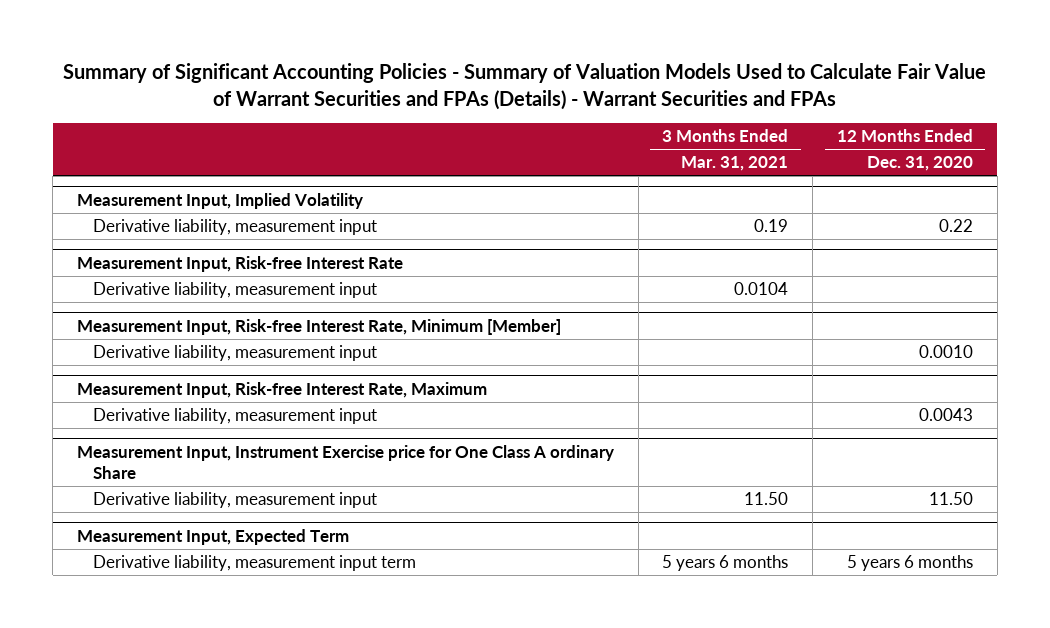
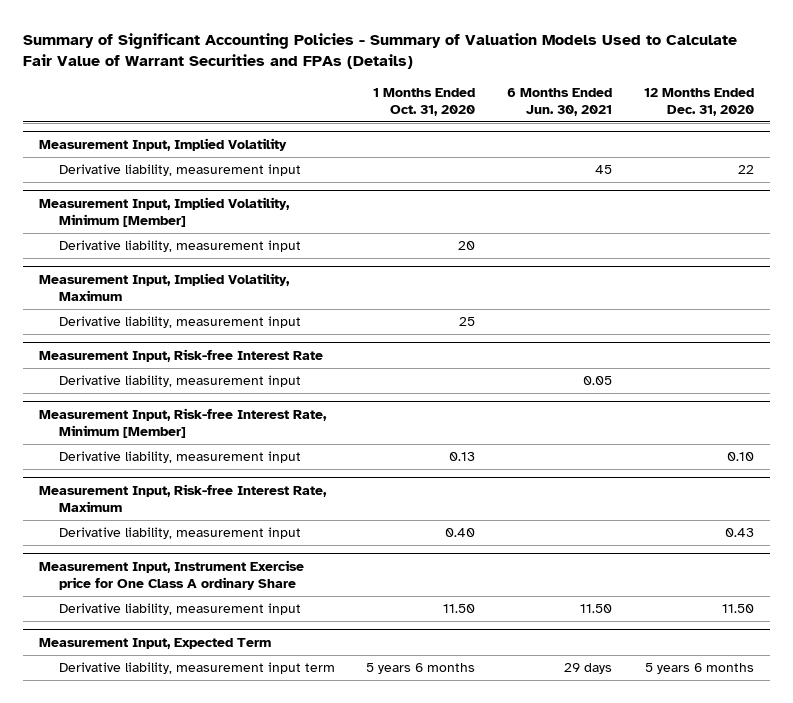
- Summary of Significant Accounting Policies - Summary of Valuation Models Used to Calculate Fair Value of Warrant Securities and FPAs (Details) - Warrant Securities and FPAs
+ Summary of Significant Accounting Policies - Summary of Valuation Models Used to Calculate Fair Value of Warrant Securities and FPAs (Details)
- | 3 Months Ended Mar. 31, 2021 | 12 Months Ended Dec. 31, 2020
+ | 1 Months Ended Oct. 31, 2020 | 6 Months Ended Jun. 30, 2021 | 12 Months Ended Dec. 31, 2020
@ Measurement Input, Implied Volatility
- Derivative liability, measurement input | 0.19 | 0.22
+ Derivative liability, measurement input | | 45 | 22
+ Measurement Input, Implied Volatility, Minimum [Member]
+ Derivative liability, measurement input | 20 | |
+ Measurement Input, Implied Volatility, Maximum
+ Derivative liability, measurement input | 25 | |
@ Measurement Input, Risk-free Interest Rate, Minimum [Member]
- Derivative liability, measurement input | | 0.0010
+ Derivative liability, measurement input | 0.13 | | 0.10
@ Measurement Input, Risk-free Interest Rate, Maximum
- Derivative liability, measurement input | | 0.0043
+ Derivative liability, measurement input | 0.40 | | 0.43

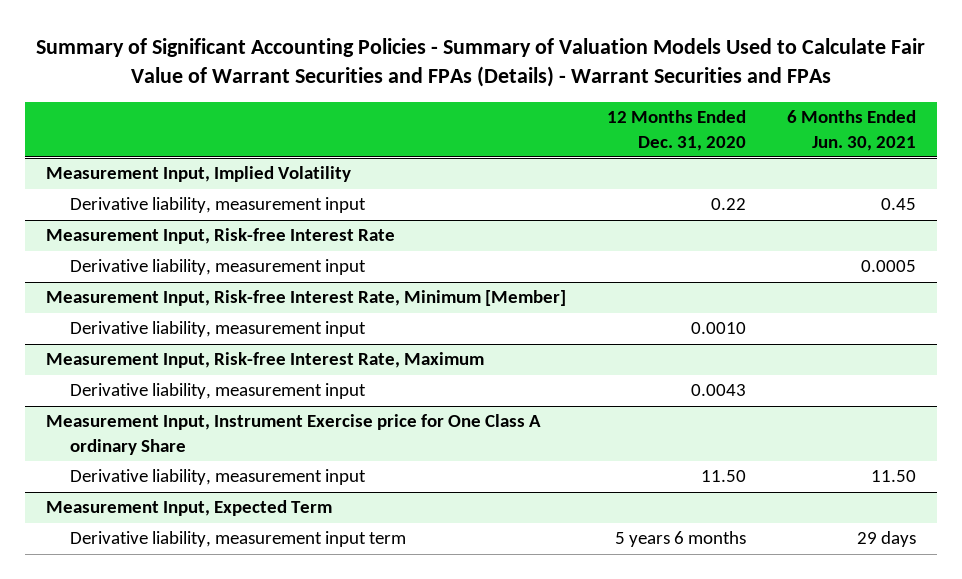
- Summary of Significant Accounting Policies - Summary of Valuation Models Used to Calculate Fair Value of Warrant Securities and FPAs (Details)
+ Summary of Significant Accounting Policies - Summary of Valuation Models Used to Calculate Fair Value of Warrant Securities and FPAs (Details) - Warrant Securities and FPAs
- | 1 Months Ended Oct. 31, 2020 | 6 Months Ended Jun. 30, 2021 | 12 Months Ended Dec. 31, 2020
+ | 12 Months Ended Dec. 31, 2020 | 6 Months Ended Jun. 30, 2021
@ Measurement Input, Implied Volatility
- Derivative liability, measurement input | | 45 | 22
- Measurement Input, Implied Volatility, Minimum [Member]
- Derivative liability, measurement input | 20 | |
- Measurement Input, Implied Volatility, Maximum
- Derivative liability, measurement input | 25 | |
@ Measurement Input, Implied Volatility
+ Derivative liability, measurement input | 0.22 | 0.45
@ Measurement Input, Risk-free Interest Rate
- Derivative liability, measurement input | | 0.05 |
+ Derivative liability, measurement input | | 0.0005
@ Measurement Input, Risk-free Interest Rate, Minimum [Member]
- Derivative liability, measurement input | 0.13 | | 0.10
+ Derivative liability, measurement input | 0.0010 |
@ Measurement Input, Risk-free Interest Rate, Maximum
- Derivative liability, measurement input | 0.40 | | 0.43
+ Derivative liability, measurement input | 0.0043 |

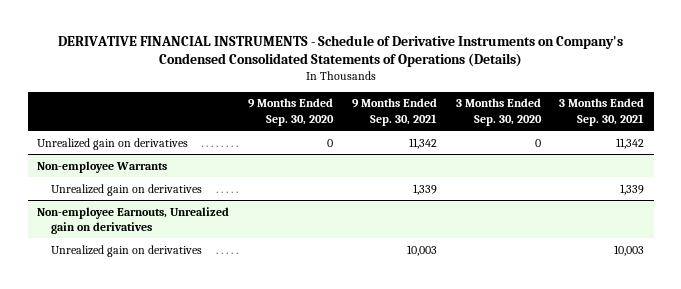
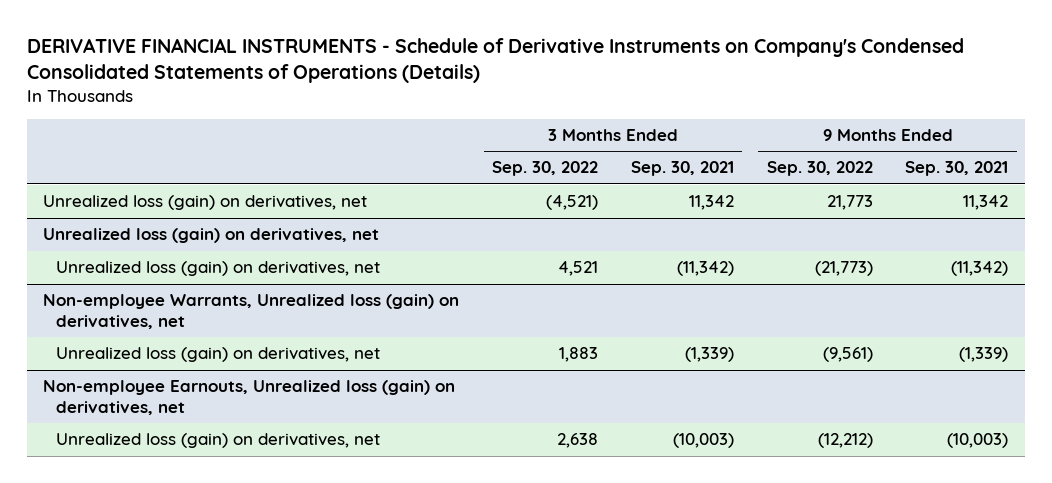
- | 9 Months Ended Sep. 30, 2020 | 9 Months Ended Sep. 30, 2021 | 3 Months Ended Sep. 30, 2020 | 3 Months Ended Sep. 30, 2021
+ | 3 Months Ended Sep. 30, 2022 | 3 Months Ended Sep. 30, 2021 | 9 Months Ended Sep. 30, 2022 | 9 Months Ended Sep. 30, 2021
- Unrealized gain on derivatives | 0 | 11,342 | 0 | 11,342
- Non-employee Warrants
- Unrealized gain on derivatives | | 1,339 | | 1,339
- Non-employee Earnouts, Unrealized gain on derivatives
- Unrealized gain on derivatives | | 10,003 | | 10,003
+ Unrealized loss (gain) on derivatives, net | (4,521) | 11,342 | 21,773 | 11,342
+ Unrealized loss (gain) on derivatives, net
+ Unrealized loss (gain) on derivatives, net | 4,521 | (11,342) | (21,773) | (11,342)
+ Non-employee Warrants, Unrealized loss (gain) on derivatives, net
+ Unrealized loss (gain) on derivatives, net | 1,883 | (1,339) | (9,561) | (1,339)
+ Non-employee Earnouts, Unrealized loss (gain) on derivatives, net
+ Unrealized loss (gain) on derivatives, net | 2,638 | (10,003) | (12,212) | (10,003)

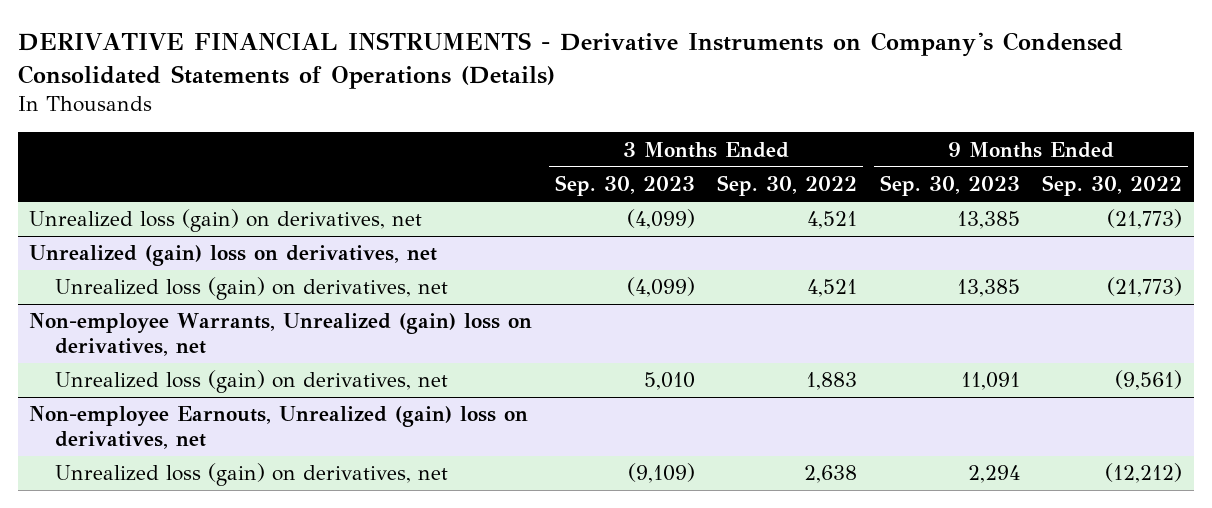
- DERIVATIVE FINANCIAL INSTRUMENTS - Schedule of Derivative Instruments on Company's Condensed Consolidated Statements of Operations (Details)
+ DERIVATIVE FINANCIAL INSTRUMENTS - Derivative Instruments on Company's Condensed Consolidated Statements of Operations (Details)
- | 3 Months Ended Sep. 30, 2022 | 3 Months Ended Sep. 30, 2021 | 9 Months Ended Sep. 30, 2022 | 9 Months Ended Sep. 30, 2021
+ | 3 Months Ended Sep. 30, 2023 | 3 Months Ended Sep. 30, 2022 | 9 Months Ended Sep. 30, 2023 | 9 Months Ended Sep. 30, 2022
- Unrealized loss (gain) on derivatives, net | (4,521) | 11,342 | 21,773 | 11,342
- Unrealized loss (gain) on derivatives, net
- Non-employee Warrants, Unrealized loss (gain) on derivatives, net
+ Unrealized (gain) loss on derivatives, net
+ Unrealized loss (gain) on derivatives, net | (4,099) | 4,521 | 13,385 | (21,773)
+ Non-employee Warrants, Unrealized (gain) loss on derivatives, net
- Non-employee Earnouts, Unrealized loss (gain) on derivatives, net
+ Non-employee Earnouts, Unrealized (gain) loss on derivatives, net

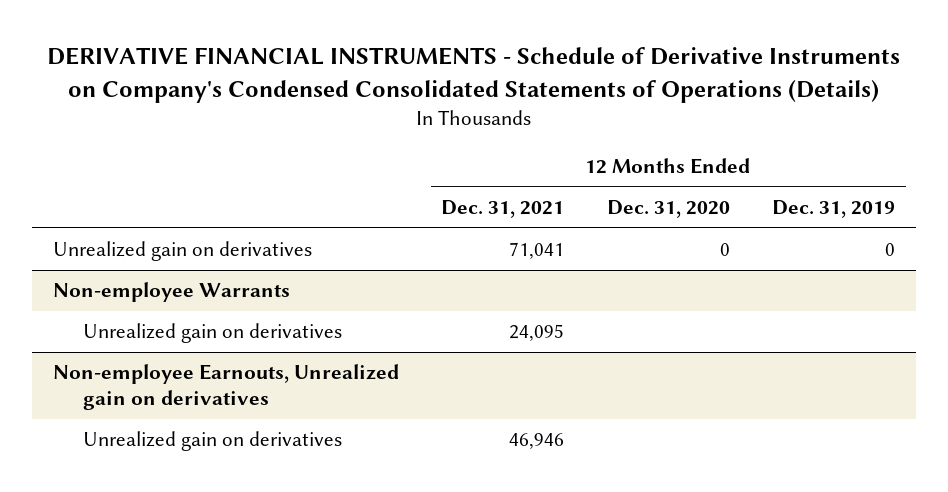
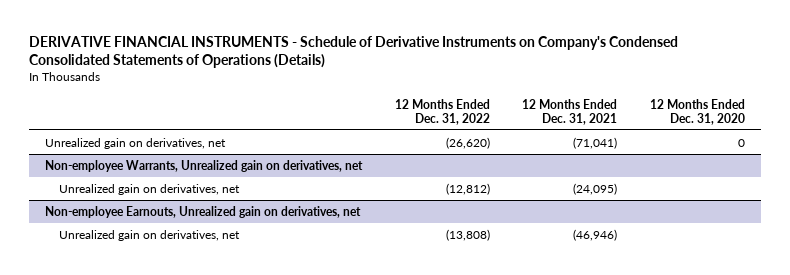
- | 12 Months Ended Dec. 31, 2021 | 12 Months Ended Dec. 31, 2020 | 12 Months Ended Dec. 31, 2019
+ | 12 Months Ended Dec. 31, 2022 | 12 Months Ended Dec. 31, 2021 | 12 Months Ended Dec. 31, 2020
- Unrealized gain on derivatives | 71,041 | 0 | 0
- Non-employee Warrants
- Unrealized gain on derivatives | 24,095 | |
- Non-employee Earnouts, Unrealized gain on derivatives
- Unrealized gain on derivatives | 46,946 | |
+ Unrealized gain on derivatives, net | (26,620) | (71,041) | 0
+ Non-employee Warrants, Unrealized gain on derivatives, net
+ Unrealized gain on derivatives, net | (12,812) | (24,095) |
+ Non-employee Earnouts, Unrealized gain on derivatives, net
+ Unrealized gain on derivatives, net | (13,808) | (46,946) |

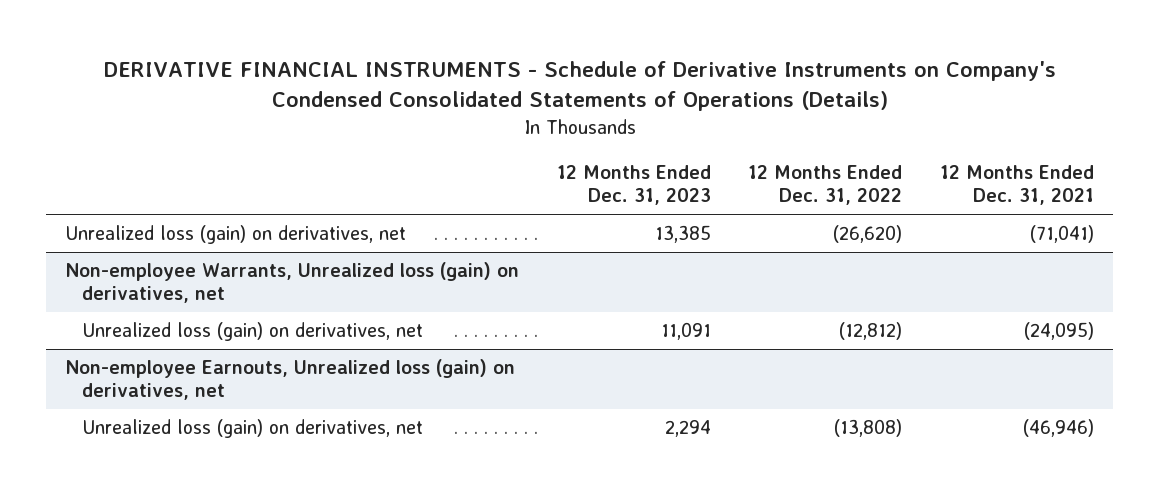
- | 12 Months Ended Dec. 31, 2022 | 12 Months Ended Dec. 31, 2021 | 12 Months Ended Dec. 31, 2020
+ | 12 Months Ended Dec. 31, 2023 | 12 Months Ended Dec. 31, 2022 | 12 Months Ended Dec. 31, 2021
- Unrealized gain on derivatives, net | (26,620) | (71,041) | 0
- Non-employee Warrants, Unrealized gain on derivatives, net
- Unrealized gain on derivatives, net | (12,812) | (24,095) |
- Non-employee Earnouts, Unrealized gain on derivatives, net
- Unrealized gain on derivatives, net | (13,808) | (46,946) |
+ Unrealized loss (gain) on derivatives, net | 13,385 | (26,620) | (71,041)
+ Non-employee Warrants, Unrealized loss (gain) on derivatives, net
+ Unrealized loss (gain) on derivatives, net | 11,091 | (12,812) | (24,095)
+ Non-employee Earnouts, Unrealized loss (gain) on derivatives, net
+ Unrealized loss (gain) on derivatives, net | 2,294 | (13,808) | (46,946)

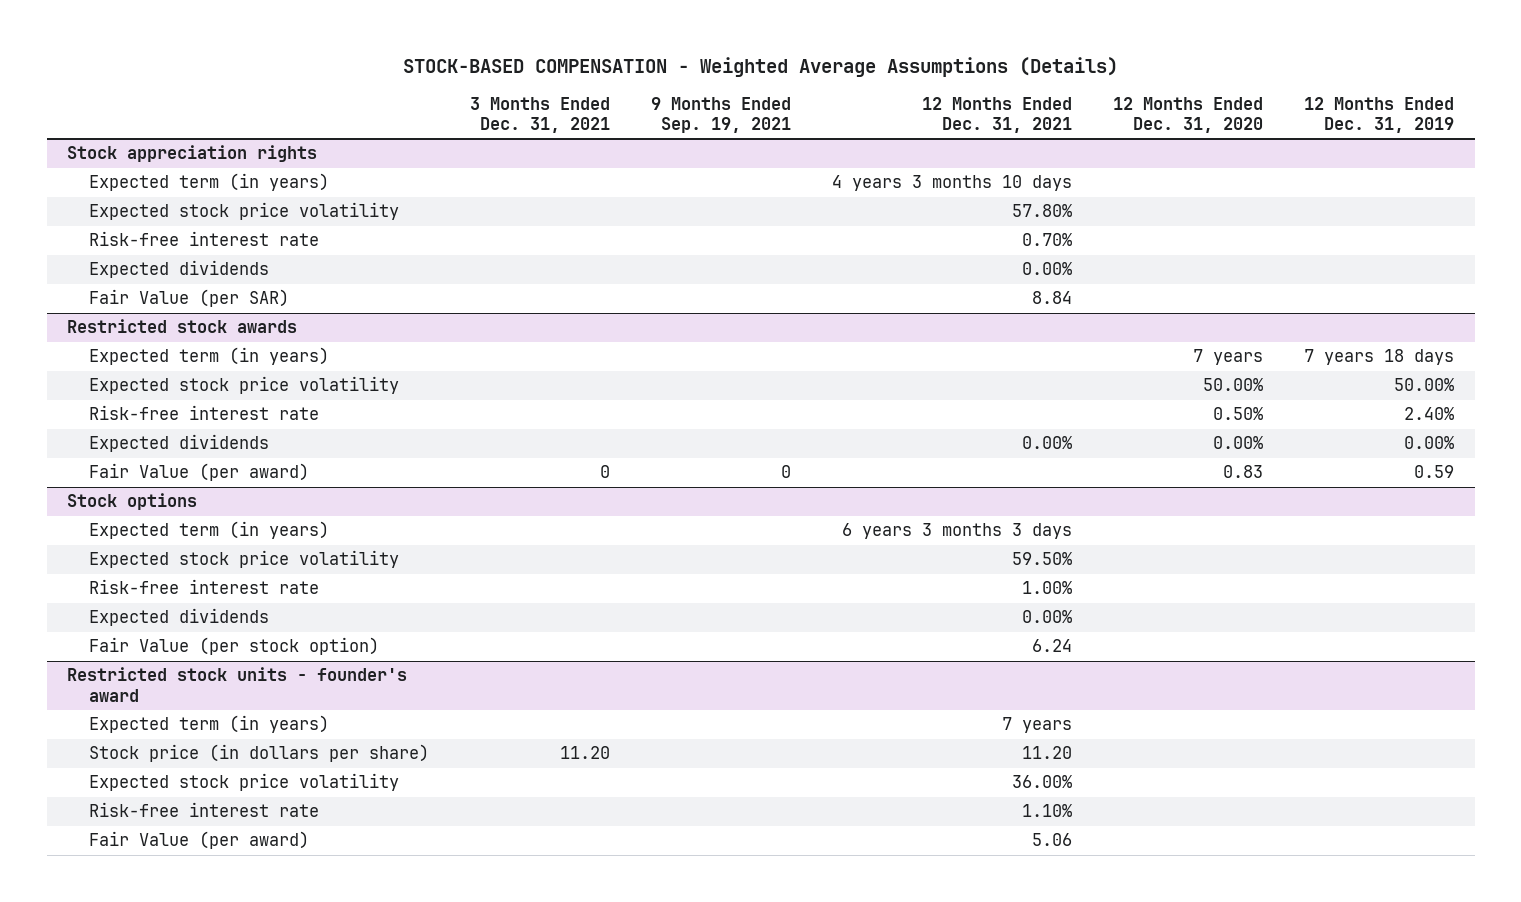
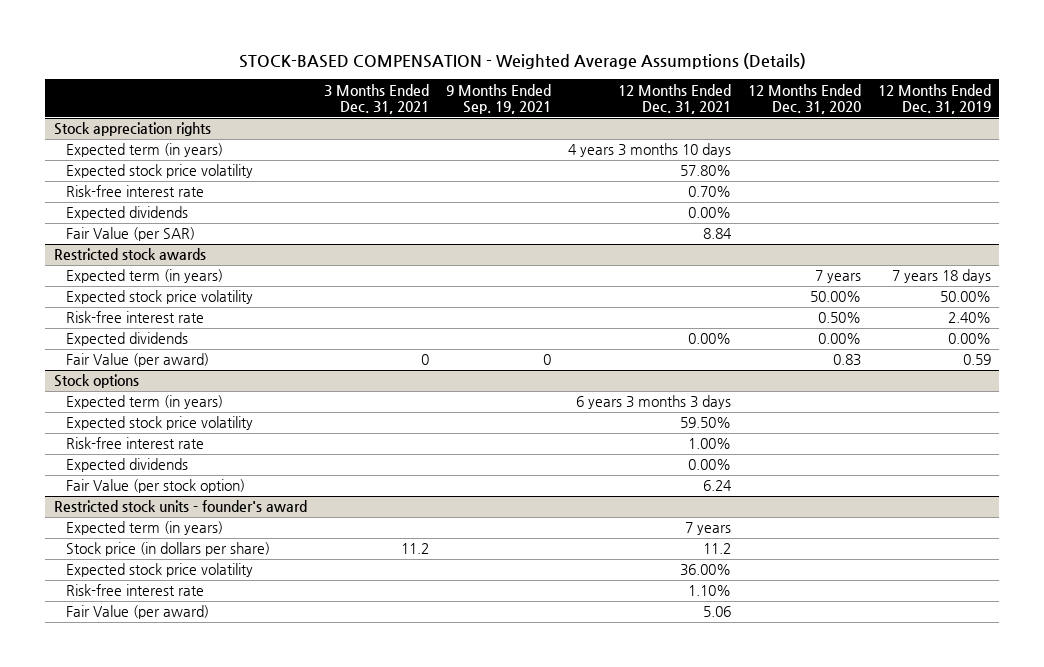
@ Restricted stock units - founder's award
- Stock price (in dollars per share) | 11.20 | | 11.20 | |
+ Stock price (in dollars per share) | 11.2 | | 11.2 | |

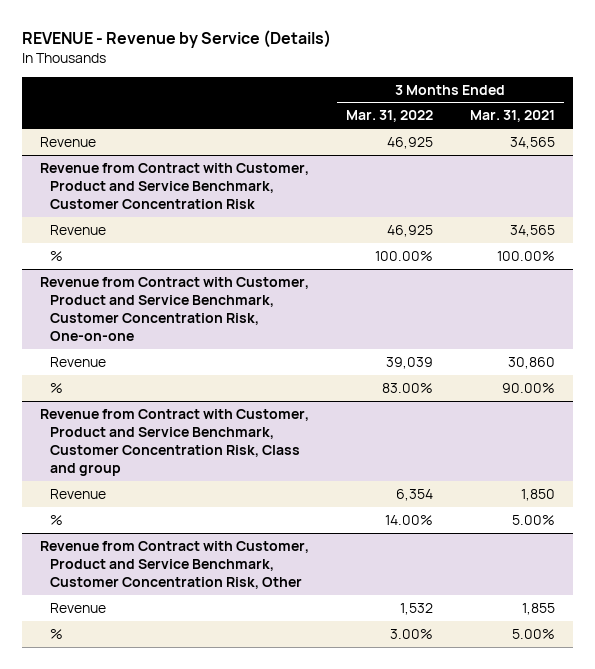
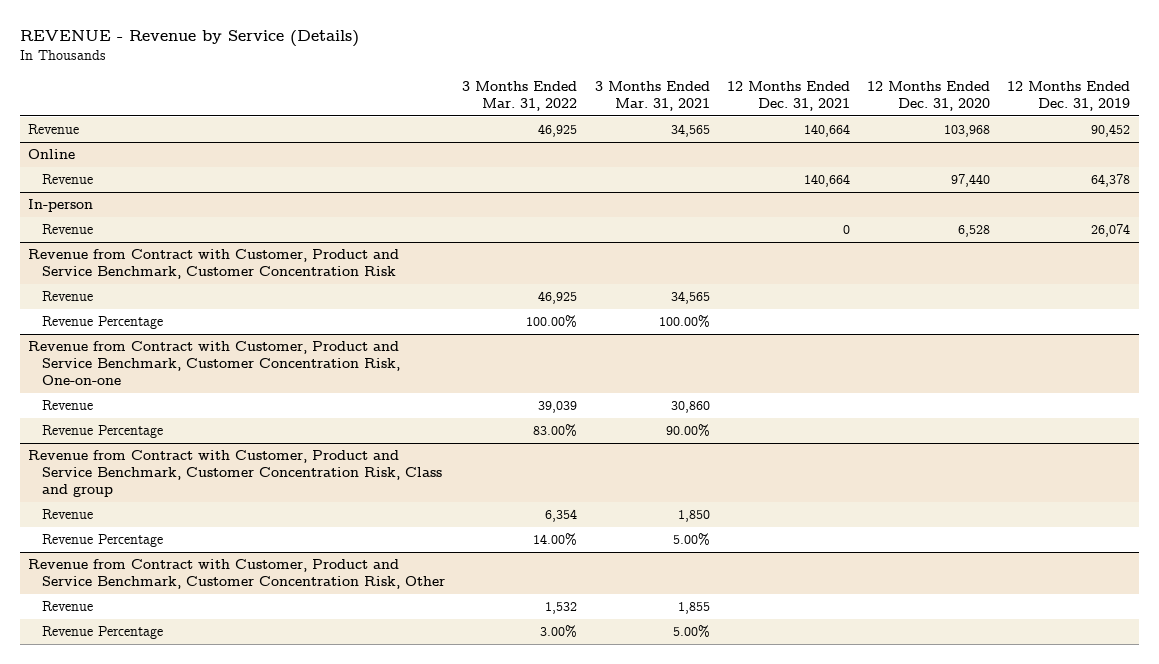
- | 3 Months Ended Mar. 31, 2022 | 3 Months Ended Mar. 31, 2021
+ | 3 Months Ended Mar. 31, 2022 | 3 Months Ended Mar. 31, 2021 | 12 Months Ended Dec. 31, 2021 | 12 Months Ended Dec. 31, 2020 | 12 Months Ended Dec. 31, 2019
+ Online
+ Revenue | | | 140,664 | 97,440 | 64,378
+ In-person
+ Revenue | | | 0 | 6,528 | 26,074
@ Revenue from Contract with Customer, Product and Service Benchmark, Customer Concentration Risk
- % | 100.00% | 100.00%
+ Revenue Percentage | 100.00% | 100.00% | | |
@ Revenue from Contract with Customer, Product and Service Benchmark, Customer Concentration Risk, One-on-one
- % | 83.00% | 90.00%
+ Revenue Percentage | 83.00% | 90.00% | | |
@ Revenue from Contract with Customer, Product and Service Benchmark, Customer Concentration Risk, Class and group
- % | 14.00% | 5.00%
+ Revenue Percentage | 14.00% | 5.00% | | |
@ Revenue from Contract with Customer, Product and Service Benchmark, Customer Concentration Risk, Other
- % | 3.00% | 5.00%
+ Revenue Percentage | 3.00% | 5.00% | | |

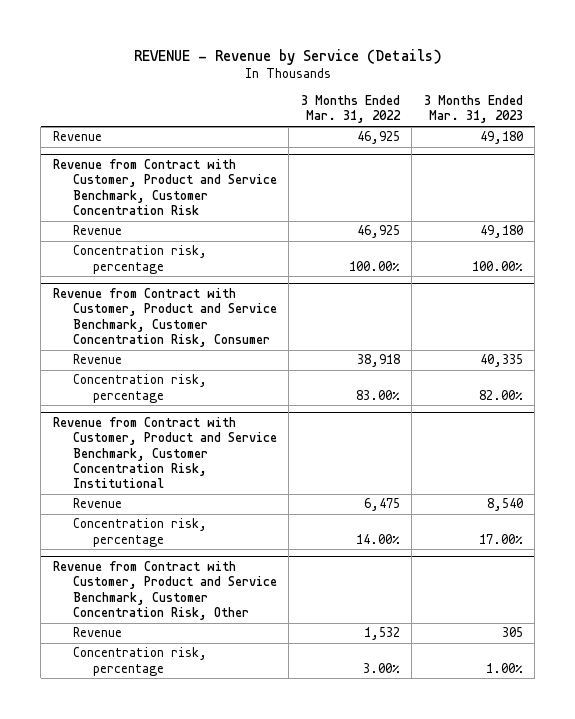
- | 3 Months Ended Mar. 31, 2022 | 3 Months Ended Mar. 31, 2021 | 12 Months Ended Dec. 31, 2021 | 12 Months Ended Dec. 31, 2020 | 12 Months Ended Dec. 31, 2019
+ | 3 Months Ended Mar. 31, 2022 | 3 Months Ended Mar. 31, 2023
- Online
- Revenue | | | 140,664 | 97,440 | 64,378
- In-person
- Revenue | | | 0 | 6,528 | 26,074
@ Revenue from Contract with Customer, Product and Service Benchmark, Customer Concentration Risk
- Revenue Percentage | 100.00% | 100.00% | | |
- Revenue from Contract with Customer, Product and Service Benchmark, Customer Concentration Risk, One-on-one
- Revenue | 39,039 | 30,860 | | |
- Revenue Percentage | 83.00% | 90.00% | | |
- Revenue from Contract with Customer, Product and Service Benchmark, Customer Concentration Risk, Class and group
- Revenue | 6,354 | 1,850 | | |
- Revenue Percentage | 14.00% | 5.00% | | |
@ Revenue from Contract with Customer, Product and Service Benchmark, Customer Concentration Risk
+ Concentration risk, percentage | 100.00% | 100.00%
+ Revenue from Contract with Customer, Product and Service Benchmark, Customer Concentration Risk, Consumer
+ Revenue | 38,918 | 40,335
+ Concentration risk, percentage | 83.00% | 82.00%
+ Revenue from Contract with Customer, Product and Service Benchmark, Customer Concentration Risk, Institutional
+ Revenue | 6,475 | 8,540
+ Concentration risk, percentage | 14.00% | 17.00%
@ Revenue from Contract with Customer, Product and Service Benchmark, Customer Concentration Risk, Other
- Revenue Percentage | 3.00% | 5.00% | | |
+ Concentration risk, percentage | 3.00% | 1.00%

